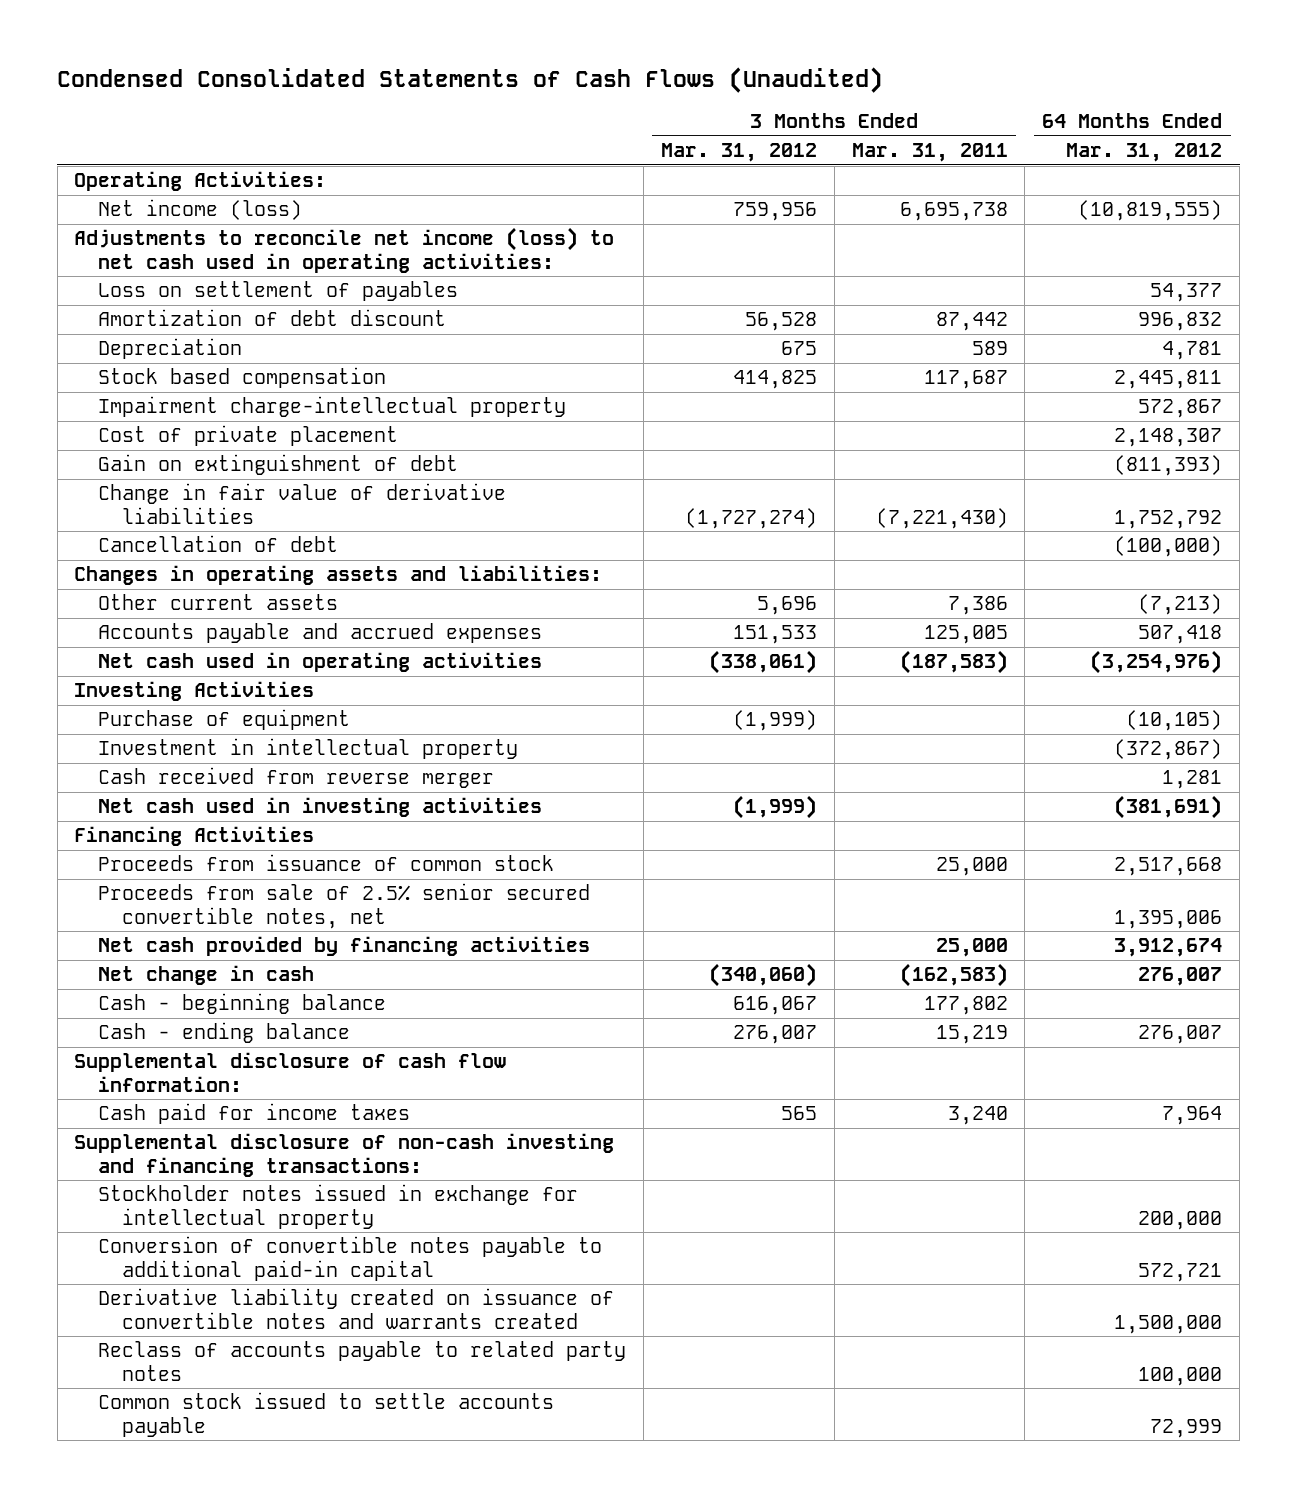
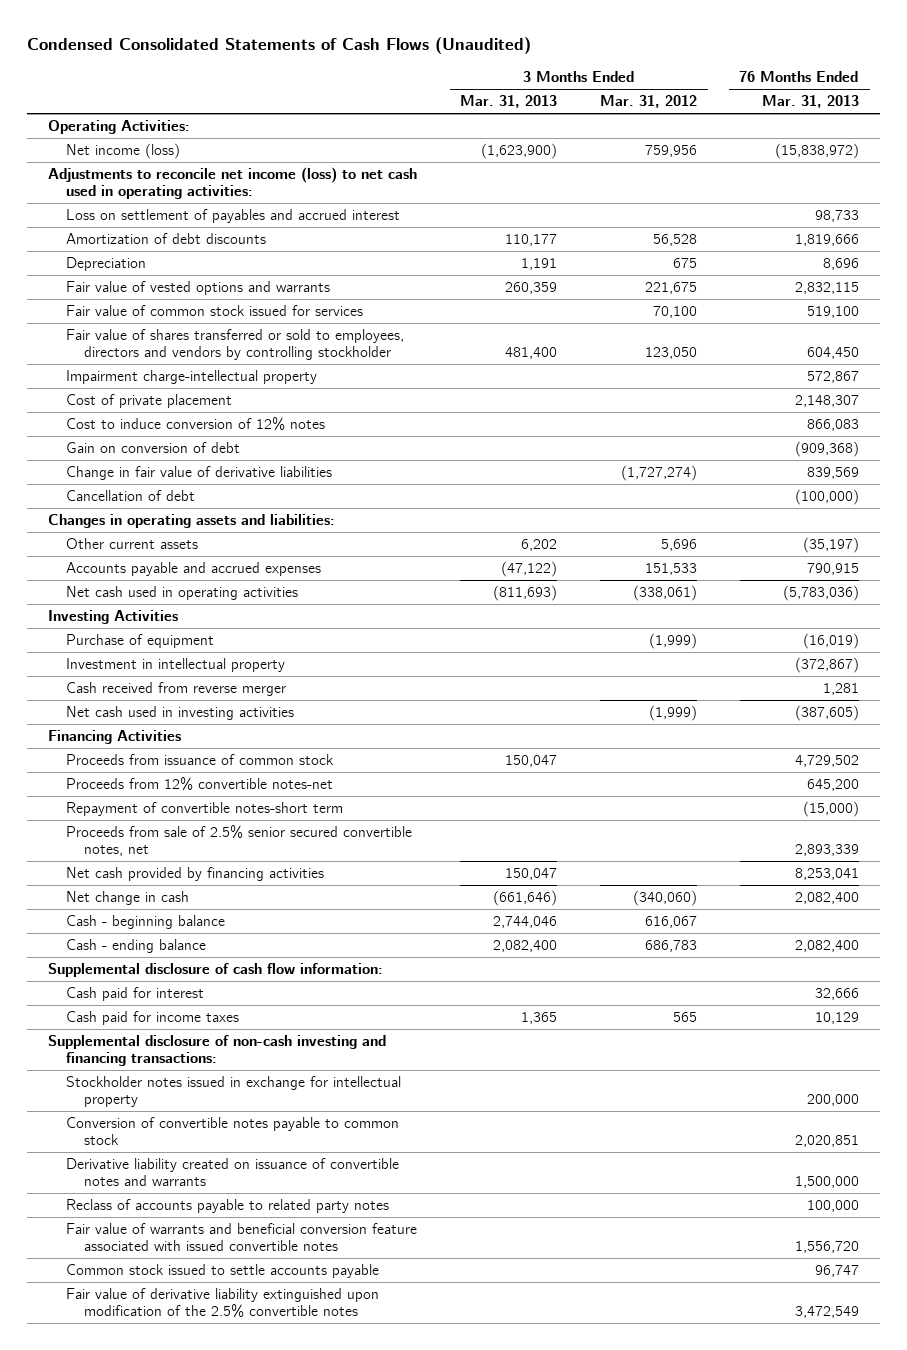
- | 3 Months Ended Mar. 31, 2012 | 3 Months Ended Mar. 31, 2011 | 64 Months Ended Mar. 31, 2012
+ | 3 Months Ended Mar. 31, 2013 | 3 Months Ended Mar. 31, 2012 | 76 Months Ended Mar. 31, 2013
- Loss on settlement of payables | | | 54,377
- Amortization of debt discount | 56,528 | 87,442 | 996,832
+ Loss on settlement of payables and accrued interest | | | 98,733
+ Amortization of debt discounts | 110,177 | 56,528 | 1,819,666
- Stock based compensation | 414,825 | 117,687 | 2,445,811
+ Fair value of vested options and warrants | 260,359 | 221,675 | 2,832,115
+ Fair value of common stock issued for services | | 70,100 | 519,100
+ Fair value of shares transferred or sold to employees, directors and vendors by controlling stockholder | 481,400 | 123,050 | 604,450
- Gain on extinguishment of debt | | | (811,393)
+ Cost to induce conversion of 12% notes | | | 866,083
+ Gain on conversion of debt | | | (909,368)
+ Proceeds from 12% convertible notes-net | | | 645,200
+ Repayment of convertible notes-short term | | | (15,000)
- Cash - ending balance | 276,007 | 15,219 | 276,007
+ Cash - ending balance | 2,082,400 | 686,783 | 2,082,400
+ Cash paid for interest | | | 32,666
- Conversion of convertible notes payable to additional paid-in capital | | | 572,721
- Derivative liability created on issuance of convertible notes and warrants created | | | 1,500,000
+ Conversion of convertible notes payable to common stock | | | 2,020,851
+ Derivative liability created on issuance of convertible notes and warrants | | | 1,500,000
+ Fair value of warrants and beneficial conversion feature associated with issued convertible notes | | | 1,556,720
+ Fair value of derivative liability extinguished upon modification of the 2.5% convertible notes | | | 3,472,549

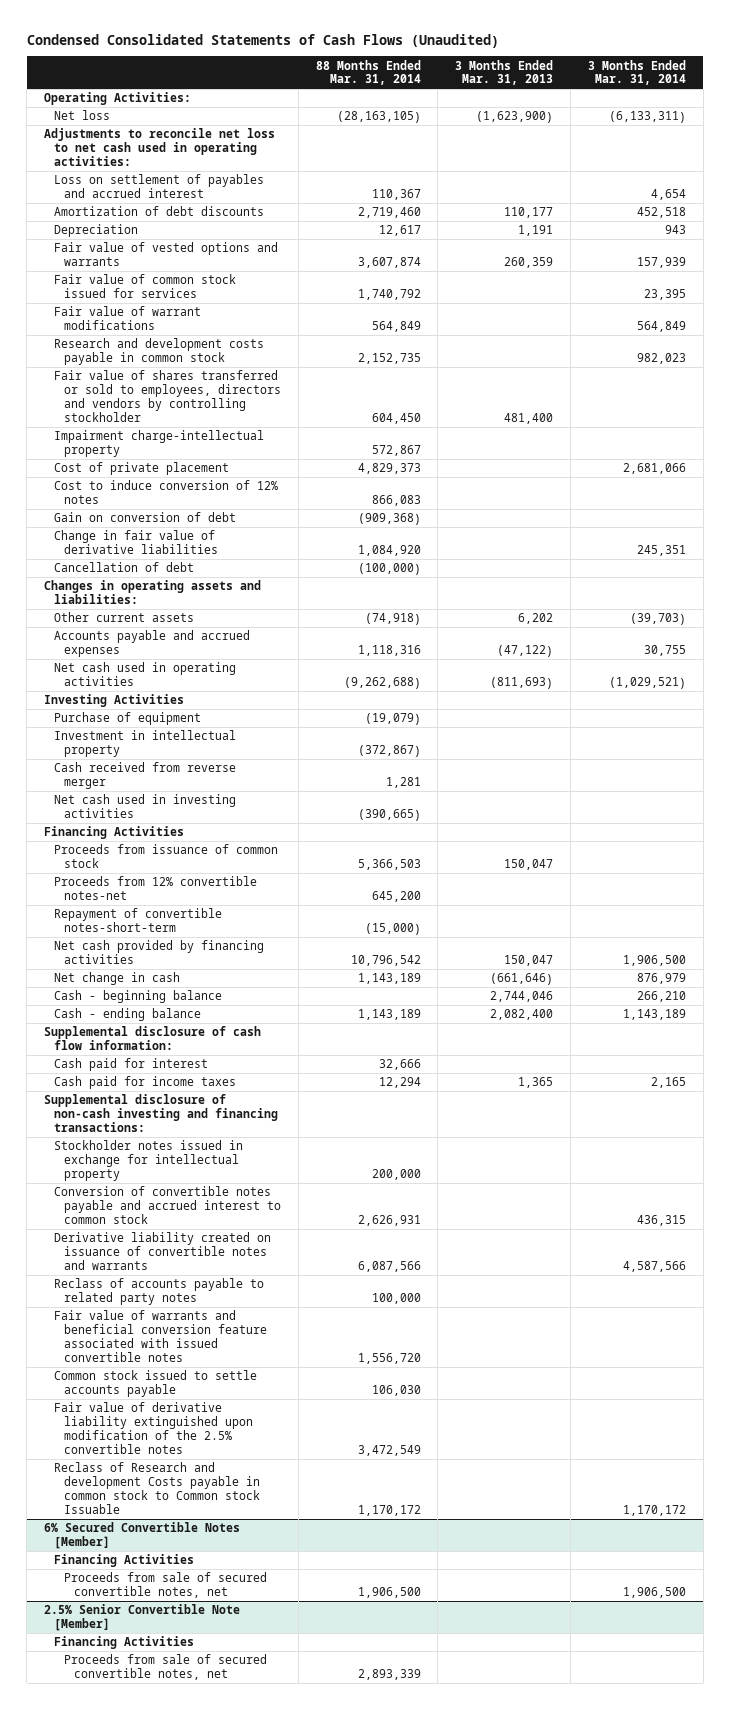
- | 3 Months Ended Mar. 31, 2013 | 3 Months Ended Mar. 31, 2012 | 76 Months Ended Mar. 31, 2013
+ | 88 Months Ended Mar. 31, 2014 | 3 Months Ended Mar. 31, 2013 | 3 Months Ended Mar. 31, 2014
- Net income (loss) | (1,623,900) | 759,956 | (15,838,972)
- Adjustments to reconcile net income (loss) to net cash used in operating activities:
+ Net loss | (28,163,105) | (1,623,900) | (6,133,311)
+ Adjustments to reconcile net loss to net cash used in operating activities:
+ Fair value of warrant modifications | 564,849 | | 564,849
+ Research and development costs payable in common stock | 2,152,735 | | 982,023
- Repayment of convertible notes-short term | | | (15,000)
- Proceeds from sale of 2.5% senior secured convertible notes, net | | | 2,893,339
+ Repayment of convertible notes-short-term | (15,000) | |
- Conversion of convertible notes payable to common stock | | | 2,020,851
+ Conversion of convertible notes payable and accrued interest to common stock | 2,626,931 | | 436,315
+ Reclass of Research and development Costs payable in common stock to Common stock Issuable | 1,170,172 | | 1,170,172
+ 6% Secured Convertible Notes [Member]
+ Financing Activities
+ Proceeds from sale of secured convertible notes, net | 1,906,500 | | 1,906,500
+ 2.5% Senior Convertible Note [Member]
+ Financing Activities
+ Proceeds from sale of secured convertible notes, net | 2,893,339 | |

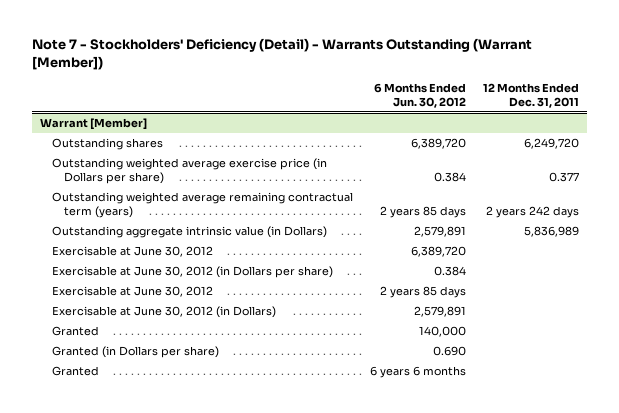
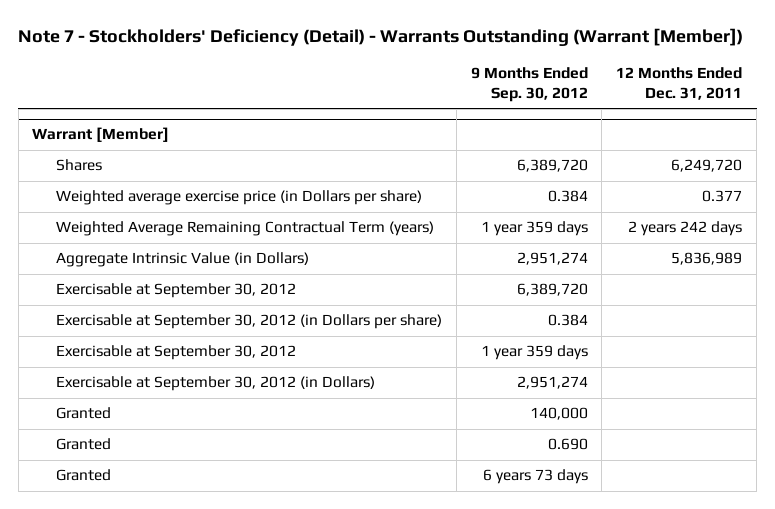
- | 6 Months Ended Jun. 30, 2012 | 12 Months Ended Dec. 31, 2011
+ | 9 Months Ended Sep. 30, 2012 | 12 Months Ended Dec. 31, 2011
@ Warrant [Member]
- Outstanding shares | 6,389,720 | 6,249,720
- Outstanding weighted average exercise price (in Dollars per share) | 0.384 | 0.377
- Outstanding weighted average remaining contractual term (years) | 2 years 85 days | 2 years 242 days
- Outstanding aggregate intrinsic value (in Dollars) | 2,579,891 | 5,836,989
- Exercisable at June 30, 2012 | 6,389,720 |
- Exercisable at June 30, 2012 (in Dollars per share) | 0.384 |
- Exercisable at June 30, 2012 | 2 years 85 days |
- Exercisable at June 30, 2012 (in Dollars) | 2,579,891 |
+ Shares | 6,389,720 | 6,249,720
+ Weighted average exercise price (in Dollars per share) | 0.384 | 0.377
+ Weighted Average Remaining Contractual Term (years) | 1 year 359 days | 2 years 242 days
+ Aggregate Intrinsic Value (in Dollars) | 2,951,274 | 5,836,989
+ Exercisable at September 30, 2012 | 6,389,720 |
+ Exercisable at September 30, 2012 (in Dollars per share) | 0.384 |
+ Exercisable at September 30, 2012 | 1 year 359 days |
+ Exercisable at September 30, 2012 (in Dollars) | 2,951,274 |
- Granted (in Dollars per share) | 0.690 |
+ Granted | 6 years 73 days |

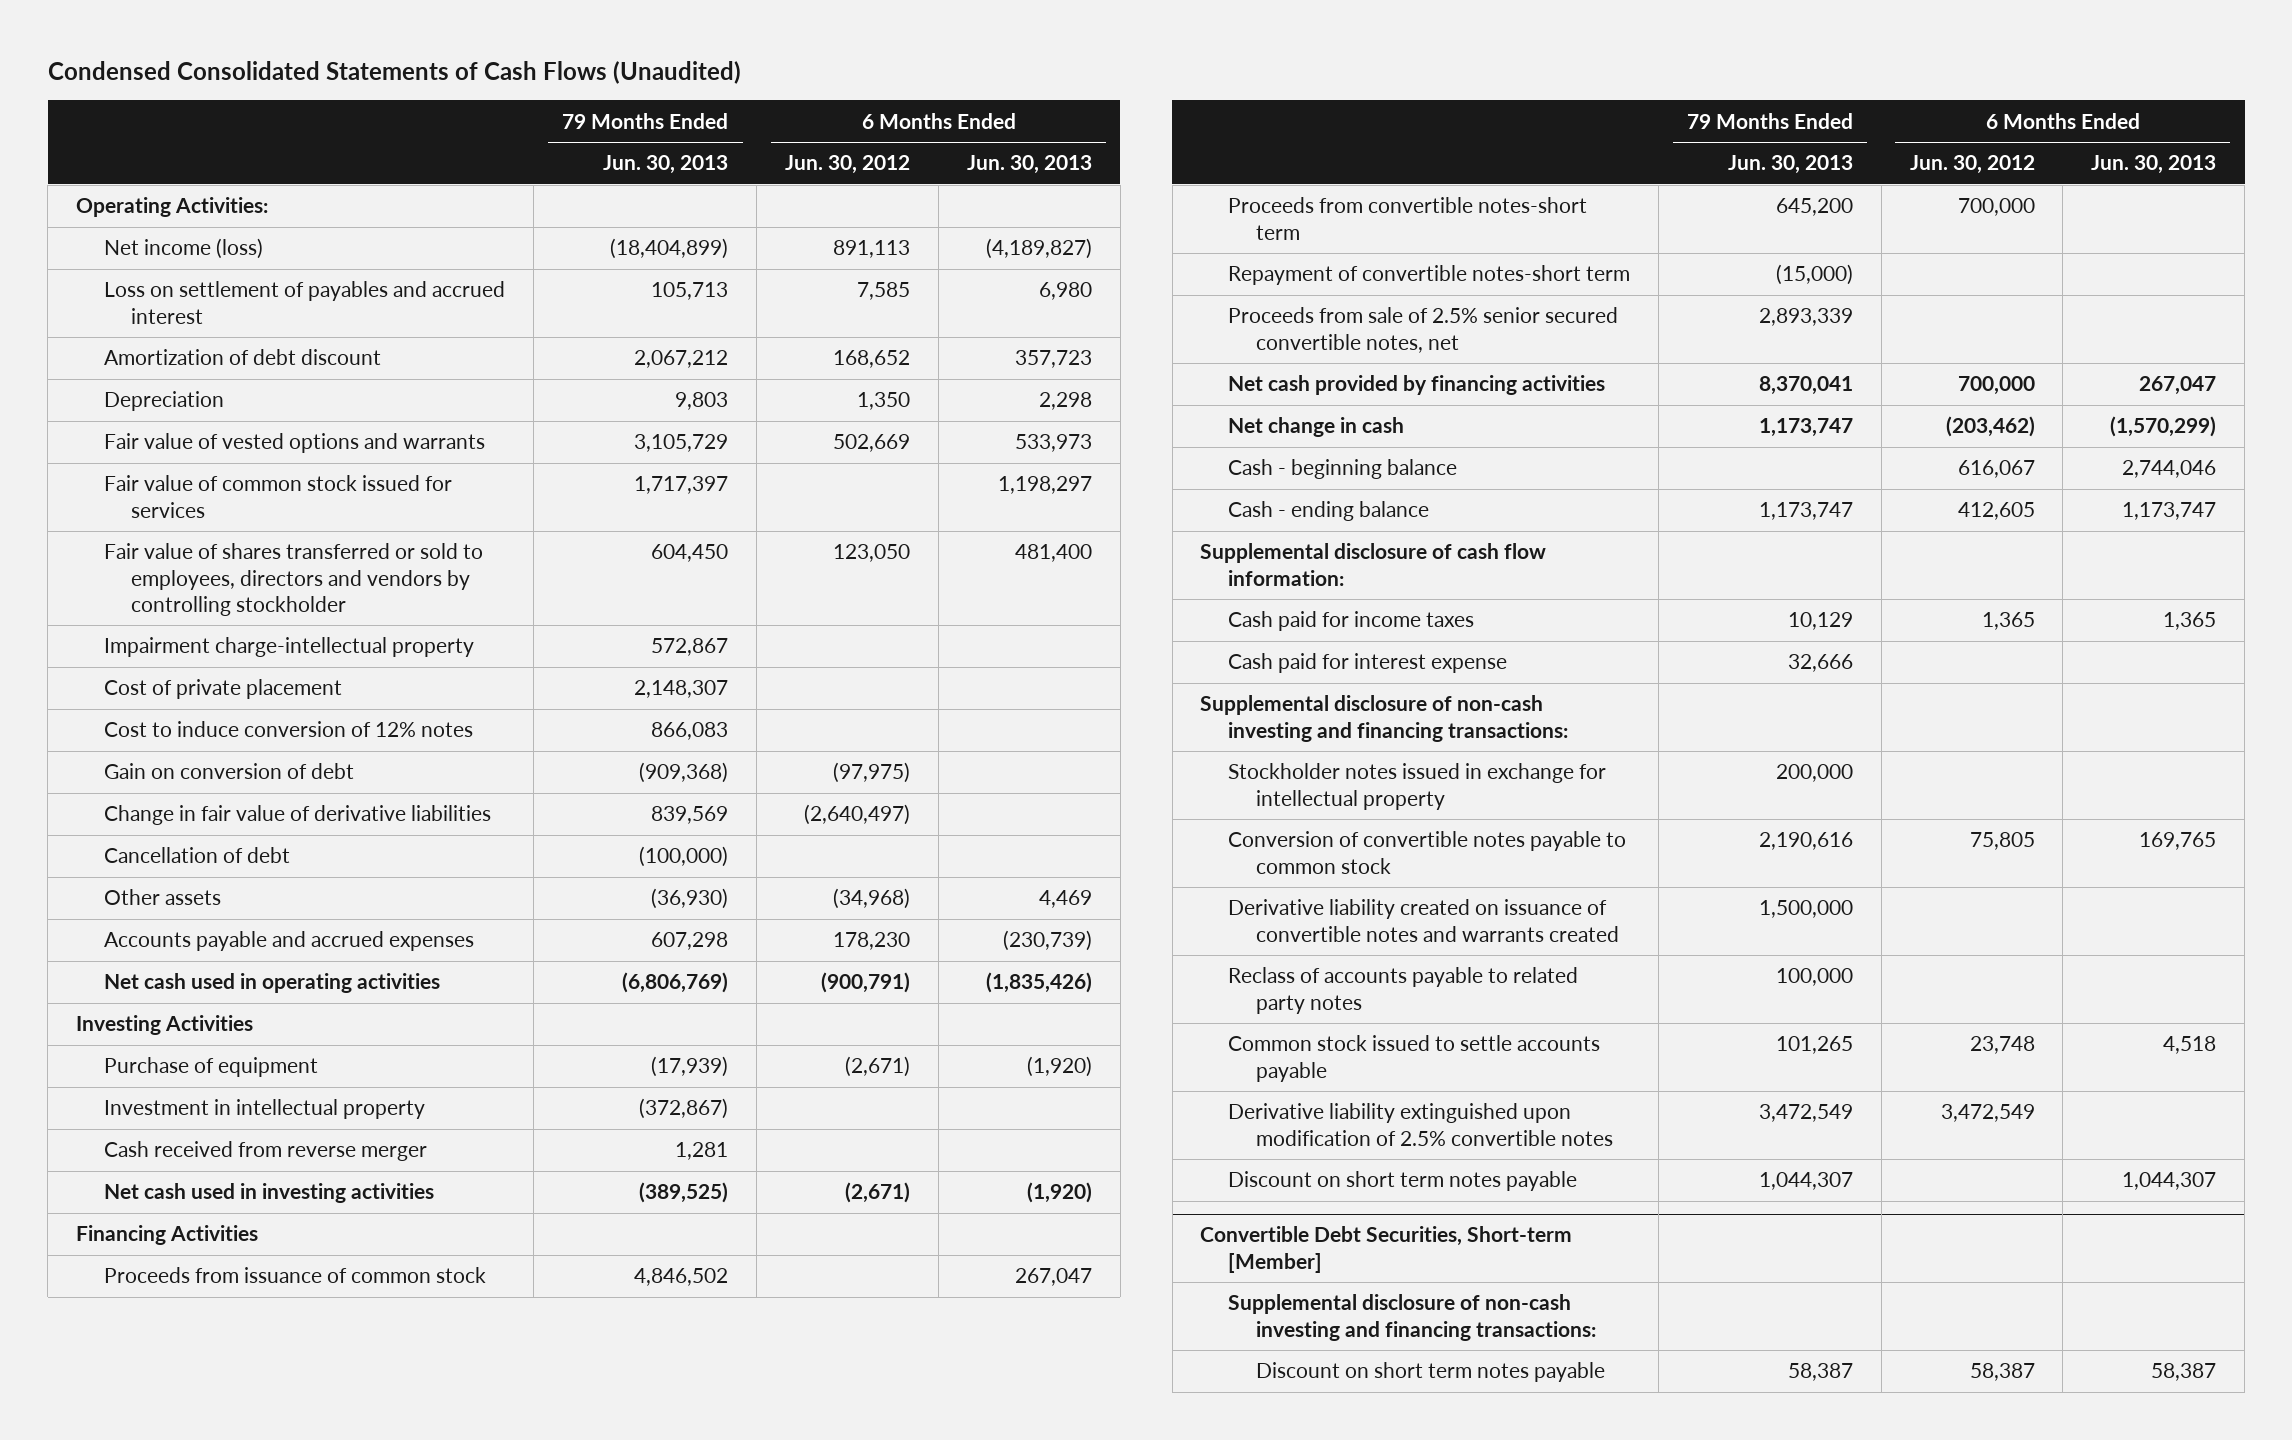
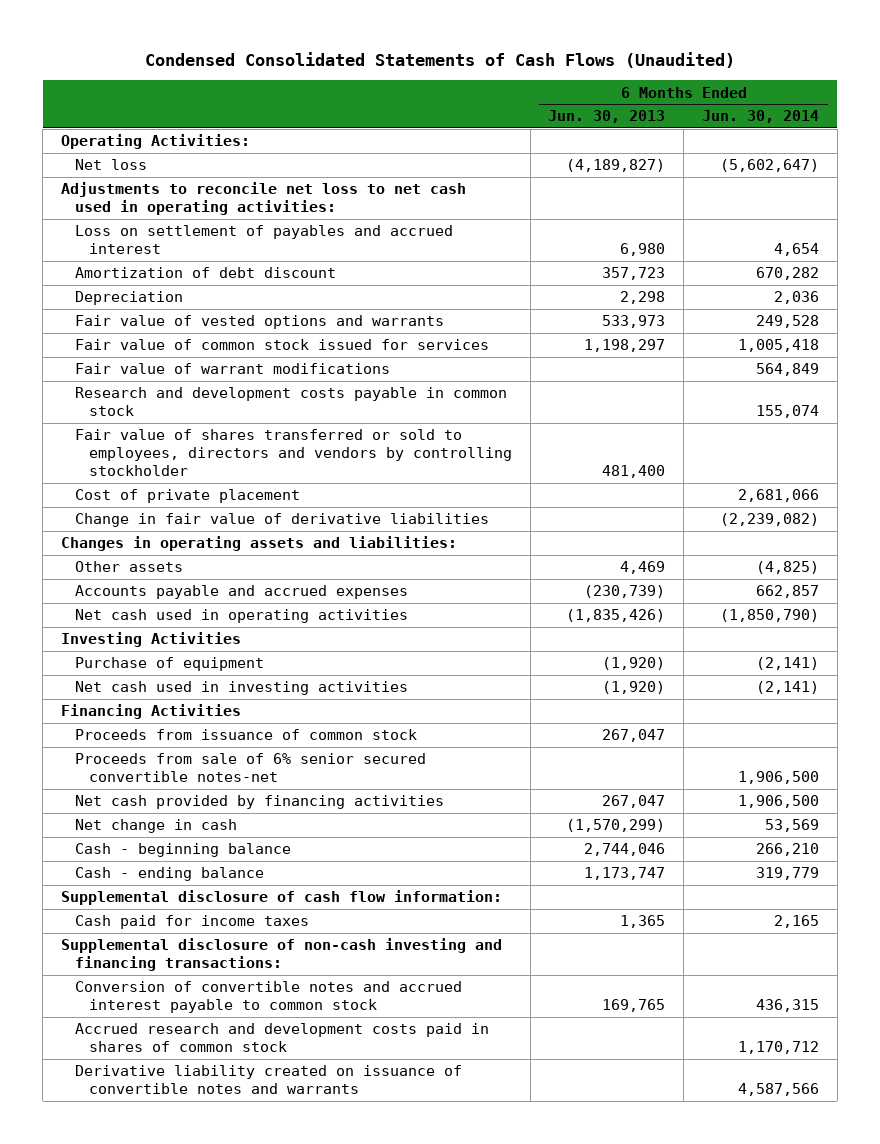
- | 79 Months Ended Jun. 30, 2013 | 6 Months Ended Jun. 30, 2012 | 6 Months Ended Jun. 30, 2013
+ | 6 Months Ended Jun. 30, 2013 | 6 Months Ended Jun. 30, 2014
- Net income (loss) | (18,404,899) | 891,113 | (4,189,827)
+ Net loss | (4,189,827) | (5,602,647)
+ Adjustments to reconcile net loss to net cash used in operating activities:
+ Fair value of warrant modifications | | 564,849
+ Research and development costs payable in common stock | | 155,074
- Impairment charge-intellectual property | 572,867 | |
- Cost to induce conversion of 12% notes | 866,083 | |
- Gain on conversion of debt | (909,368) | (97,975) |
- Cancellation of debt | (100,000) | |
+ Changes in operating assets and liabilities:
- Investment in intellectual property | (372,867) | |
- Cash received from reverse merger | 1,281 | |
- Proceeds from convertible notes-short term | 645,200 | 700,000 |
- Repayment of convertible notes-short term | (15,000) | |
- Proceeds from sale of 2.5% senior secured convertible notes, net | 2,893,339 | |
+ Proceeds from sale of 6% senior secured convertible notes-net | | 1,906,500
- Cash paid for interest expense | 32,666 | |
- Stockholder notes issued in exchange for intellectual property | 200,000 | |
- Conversion of convertible notes payable to common stock | 2,190,616 | 75,805 | 169,765
- Derivative liability created on issuance of convertible notes and warrants created | 1,500,000 | |
- Reclass of accounts payable to related party notes | 100,000 | |
- Common stock issued to settle accounts payable | 101,265 | 23,748 | 4,518
- Derivative liability extinguished upon modification of 2.5% convertible notes | 3,472,549 | 3,472,549 |
- Discount on short term notes payable | 1,044,307 | | 1,044,307
- Convertible Debt Securities, Short-term [Member]
- Supplemental disclosure of non-cash investing and financing transactions:
- Discount on short term notes payable | 58,387 | 58,387 | 58,387
+ Conversion of convertible notes and accrued interest payable to common stock | 169,765 | 436,315
+ Accrued research and development costs paid in shares of common stock | | 1,170,712
+ Derivative liability created on issuance of convertible notes and warrants | | 4,587,566

